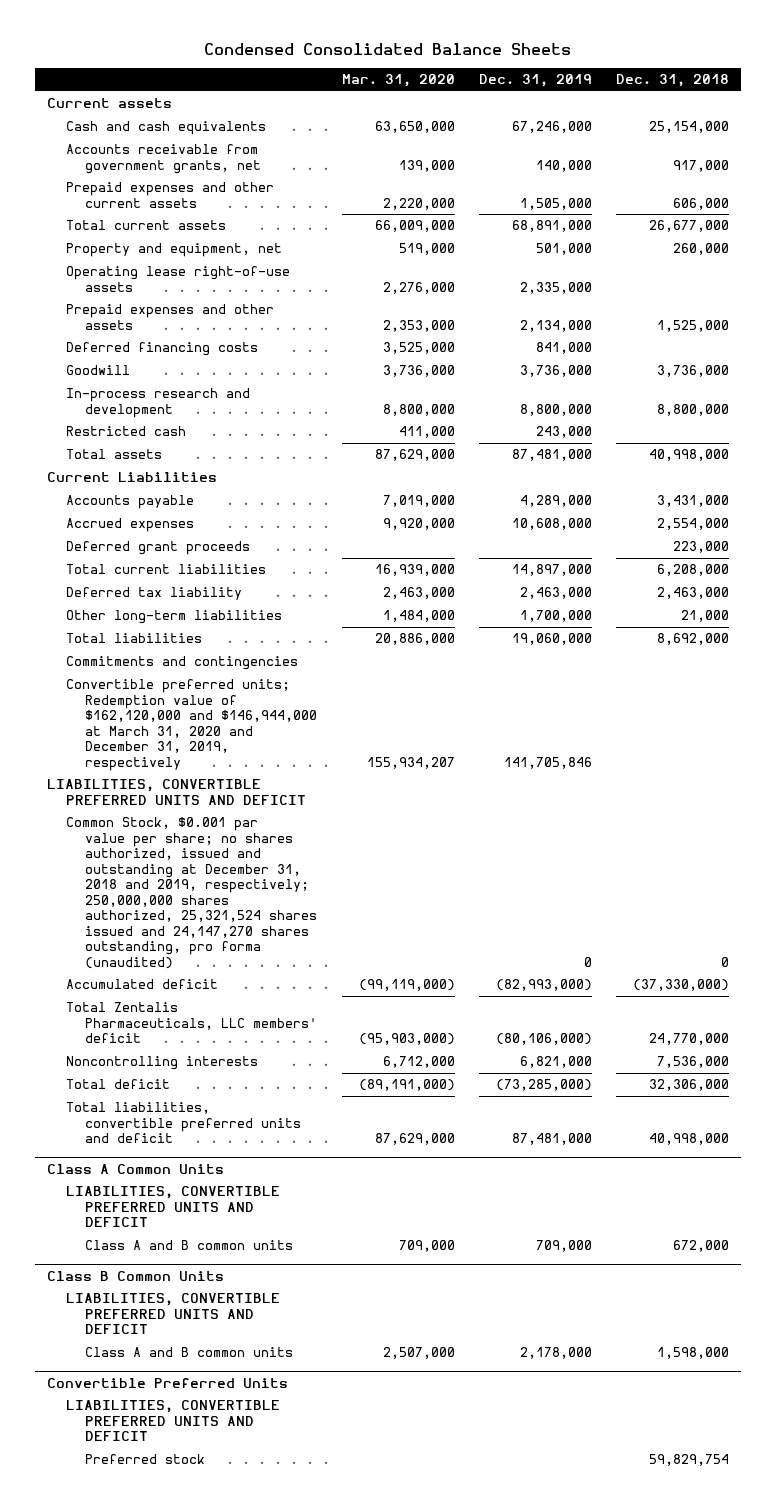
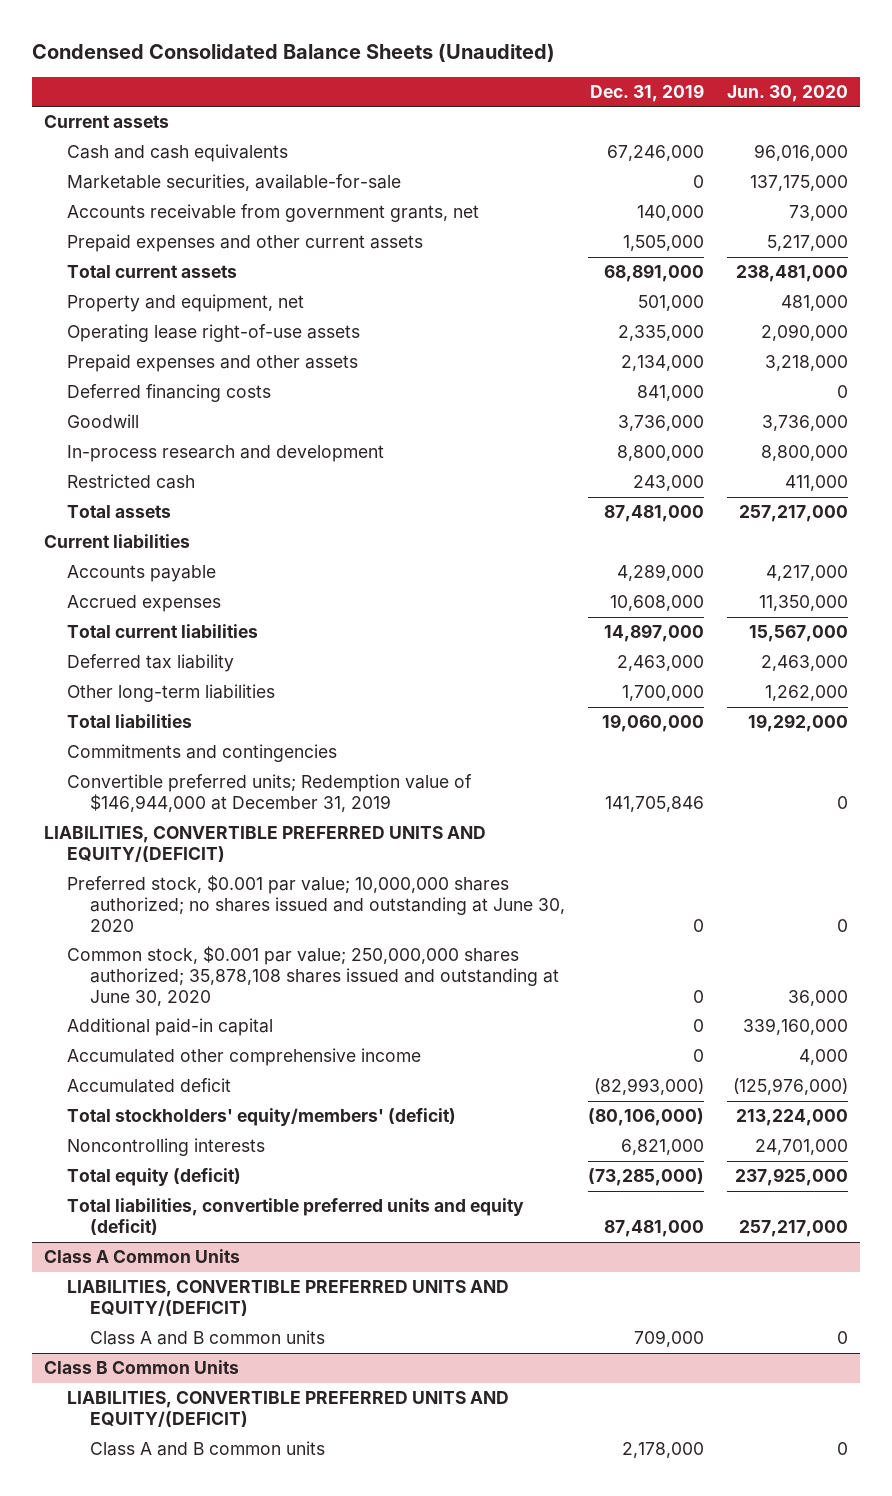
- Condensed Consolidated Balance Sheets
+ Condensed Consolidated Balance Sheets (Unaudited)
- | Mar. 31, 2020 | Dec. 31, 2019 | Dec. 31, 2018
+ | Dec. 31, 2019 | Jun. 30, 2020
+ Marketable securities, available-for-sale | 0 | 137,175,000
- Current Liabilities
+ Current liabilities
- Deferred grant proceeds | | | 223,000
- Convertible preferred units; Redemption value of $162,120,000 and $146,944,000 at March 31, 2020 and December 31, 2019, respectively | 155,934,207 | 141,705,846 |
- LIABILITIES, CONVERTIBLE PREFERRED UNITS AND DEFICIT
- Common Stock, $0.001 par value per share; no shares authorized, issued and outstanding at December 31, 2018 and 2019, respectively; 250,000,000 shares authorized, 25,321,524 shares issued and 24,147,270 shares outstanding, pro forma (unaudited) | | 0 | 0
+ Convertible preferred units; Redemption value of $146,944,000 at December 31, 2019 | 141,705,846 | 0
+ LIABILITIES, CONVERTIBLE PREFERRED UNITS AND EQUITY/(DEFICIT)
+ Preferred stock, $0.001 par value; 10,000,000 shares authorized; no shares issued and outstanding at June 30, 2020 | 0 | 0
+ Common stock, $0.001 par value; 250,000,000 shares authorized; 35,878,108 shares issued and outstanding at June 30, 2020 | 0 | 36,000
+ Additional paid-in capital | 0 | 339,160,000
+ Accumulated other comprehensive income | 0 | 4,000
- Total Zentalis Pharmaceuticals, LLC members' deficit | (95,903,000) | (80,106,000) | 24,770,000
+ Total stockholders' equity/members' (deficit) | (80,106,000) | 213,224,000
- Total deficit | (89,191,000) | (73,285,000) | 32,306,000
- Total liabilities, convertible preferred units and deficit | 87,629,000 | 87,481,000 | 40,998,000
+ Total equity (deficit) | (73,285,000) | 237,925,000
+ Total liabilities, convertible preferred units and equity (deficit) | 87,481,000 | 257,217,000
@ Class A Common Units
- LIABILITIES, CONVERTIBLE PREFERRED UNITS AND DEFICIT
+ LIABILITIES, CONVERTIBLE PREFERRED UNITS AND EQUITY/(DEFICIT)
@ Class B Common Units
- LIABILITIES, CONVERTIBLE PREFERRED UNITS AND DEFICIT
+ LIABILITIES, CONVERTIBLE PREFERRED UNITS AND EQUITY/(DEFICIT)
- Convertible Preferred Units
- LIABILITIES, CONVERTIBLE PREFERRED UNITS AND DEFICIT
- Preferred stock | | | 59,829,754

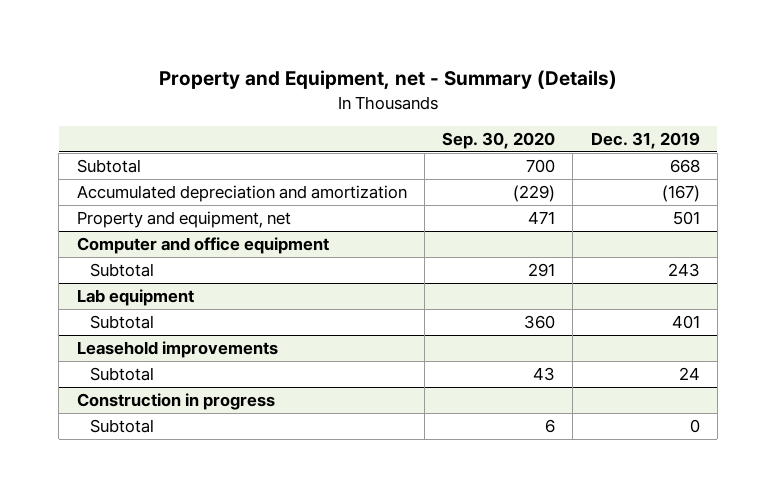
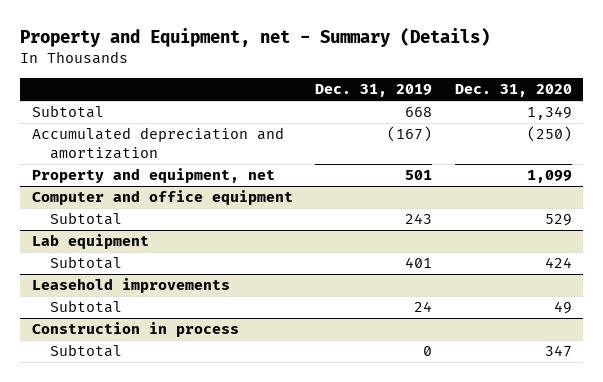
- | Sep. 30, 2020 | Dec. 31, 2019
+ | Dec. 31, 2019 | Dec. 31, 2020
- Construction in progress
+ Construction in process

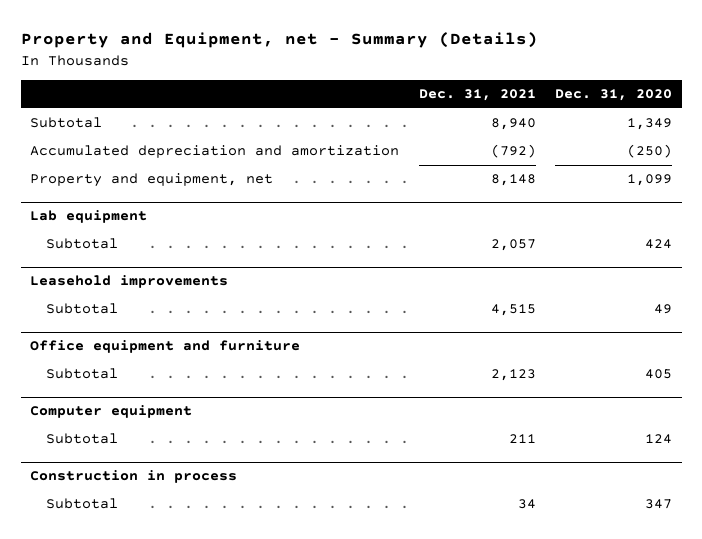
- | Dec. 31, 2019 | Dec. 31, 2020
+ | Dec. 31, 2021 | Dec. 31, 2020
- Computer and office equipment
- Subtotal | 243 | 529
+ Office equipment and furniture
+ Subtotal | 2,123 | 405
+ Computer equipment
+ Subtotal | 211 | 124

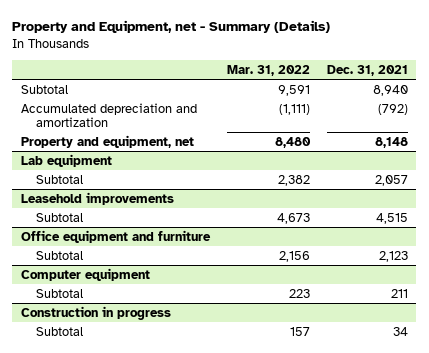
- | Dec. 31, 2021 | Dec. 31, 2020
+ | Mar. 31, 2022 | Dec. 31, 2021
- Construction in process
+ Construction in progress

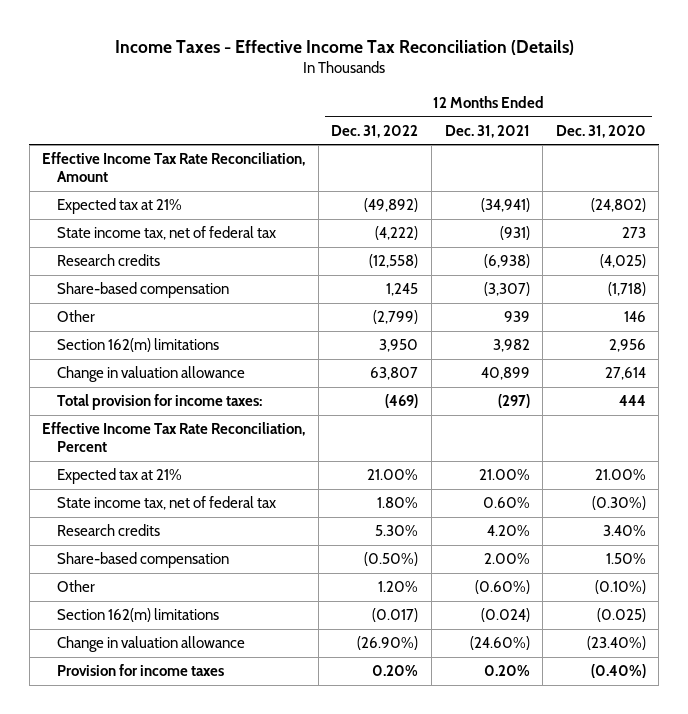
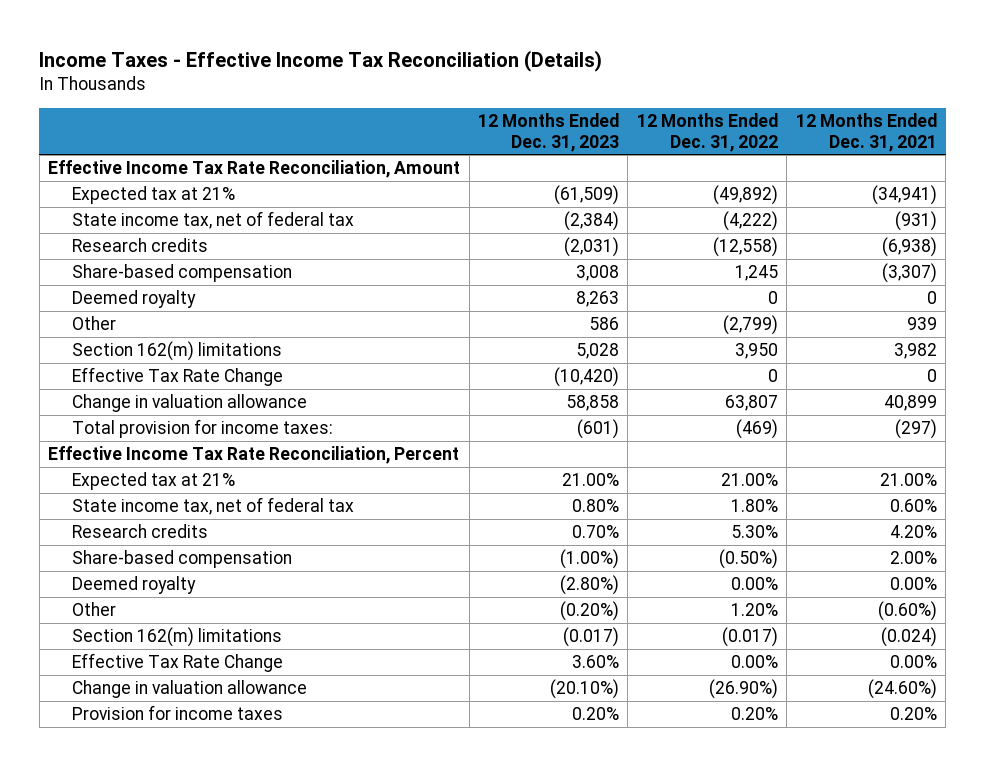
- | 12 Months Ended Dec. 31, 2022 | 12 Months Ended Dec. 31, 2021 | 12 Months Ended Dec. 31, 2020
+ | 12 Months Ended Dec. 31, 2023 | 12 Months Ended Dec. 31, 2022 | 12 Months Ended Dec. 31, 2021
+ Deemed royalty | 8,263 | 0 | 0
+ Effective Tax Rate Change | (10,420) | 0 | 0
+ Deemed royalty | (2.80%) | 0.00% | 0.00%
+ Effective Tax Rate Change | 3.60% | 0.00% | 0.00%

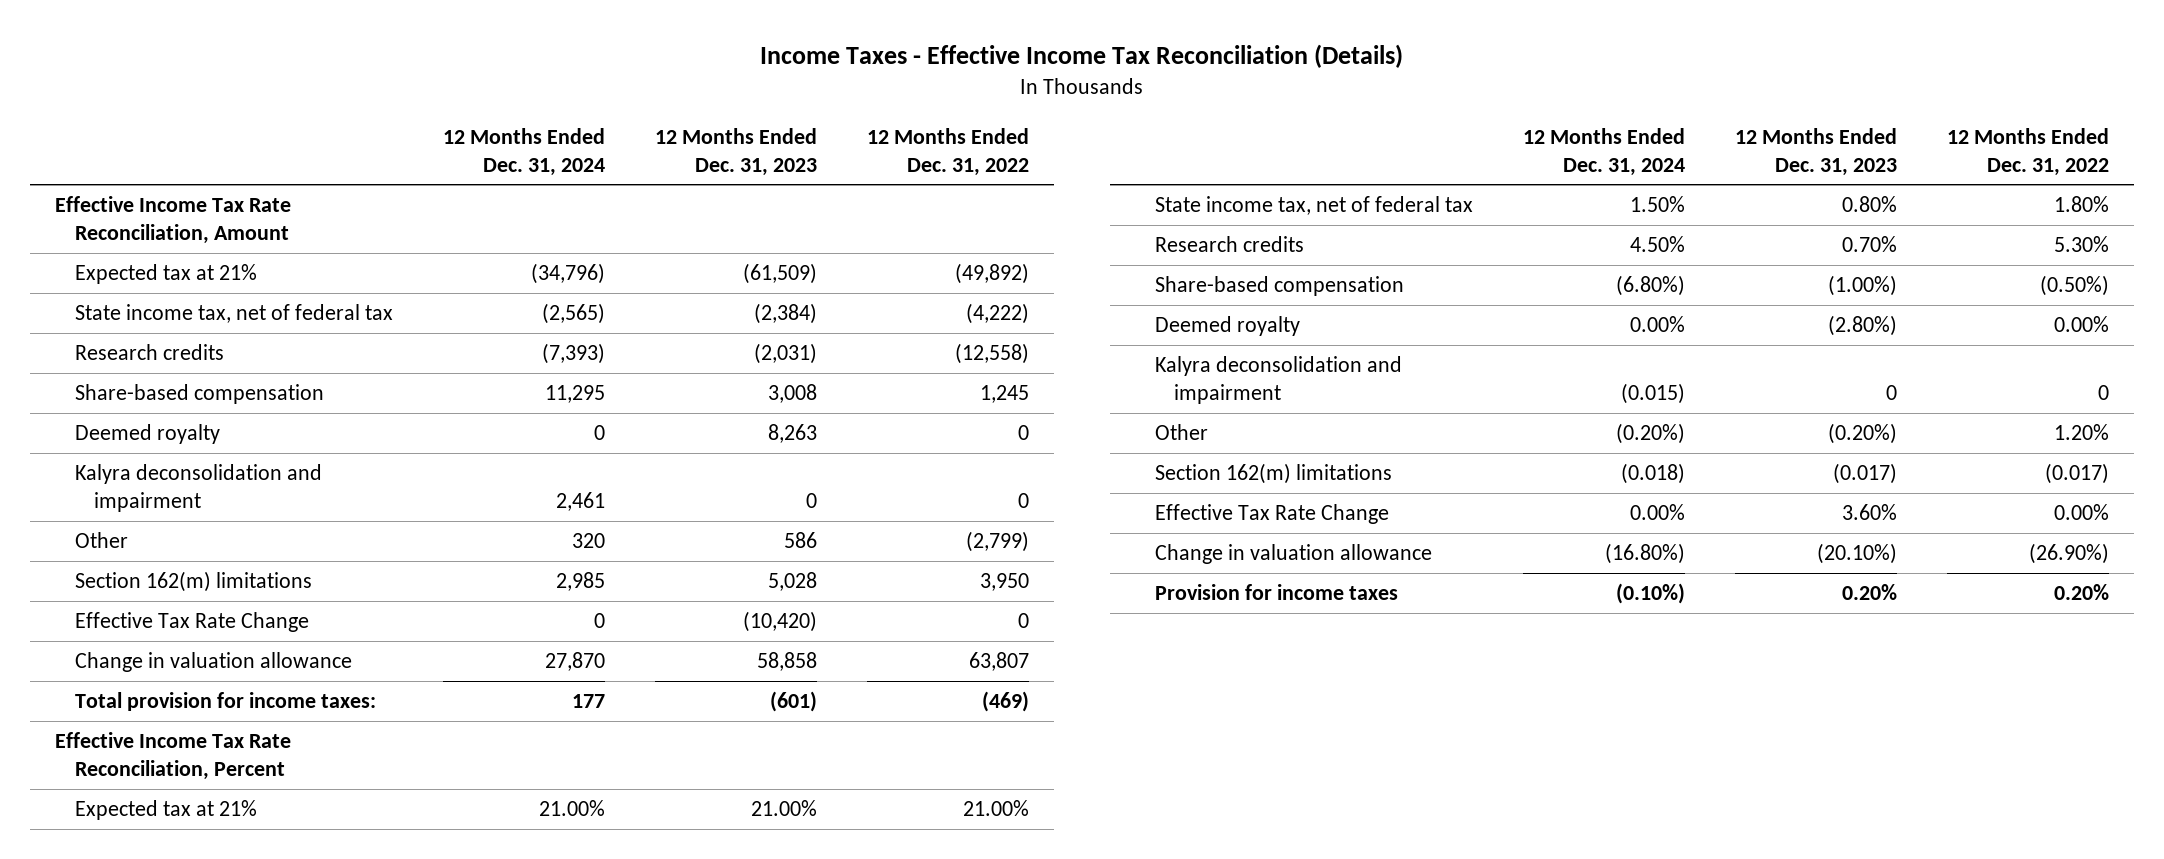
- | 12 Months Ended Dec. 31, 2023 | 12 Months Ended Dec. 31, 2022 | 12 Months Ended Dec. 31, 2021
+ | 12 Months Ended Dec. 31, 2024 | 12 Months Ended Dec. 31, 2023 | 12 Months Ended Dec. 31, 2022
+ Kalyra deconsolidation and impairment | 2,461 | 0 | 0
+ Kalyra deconsolidation and impairment | (0.015) | 0 | 0

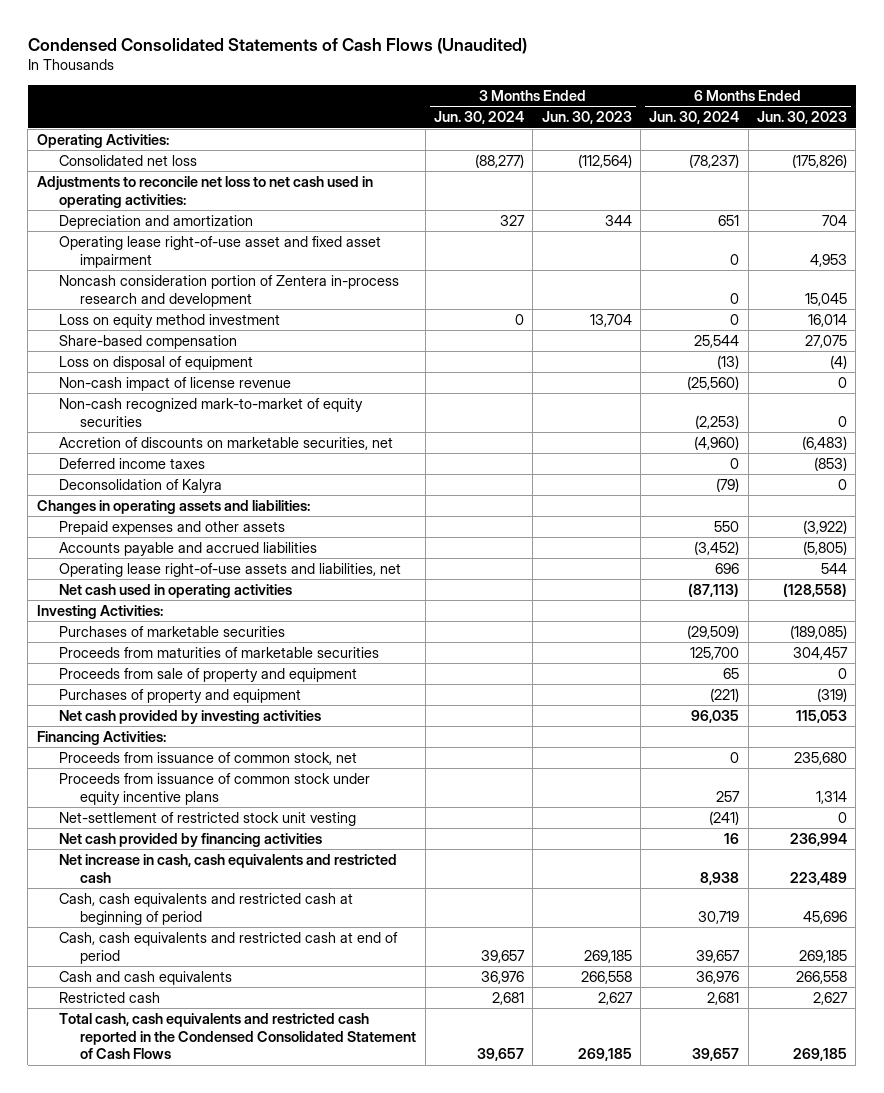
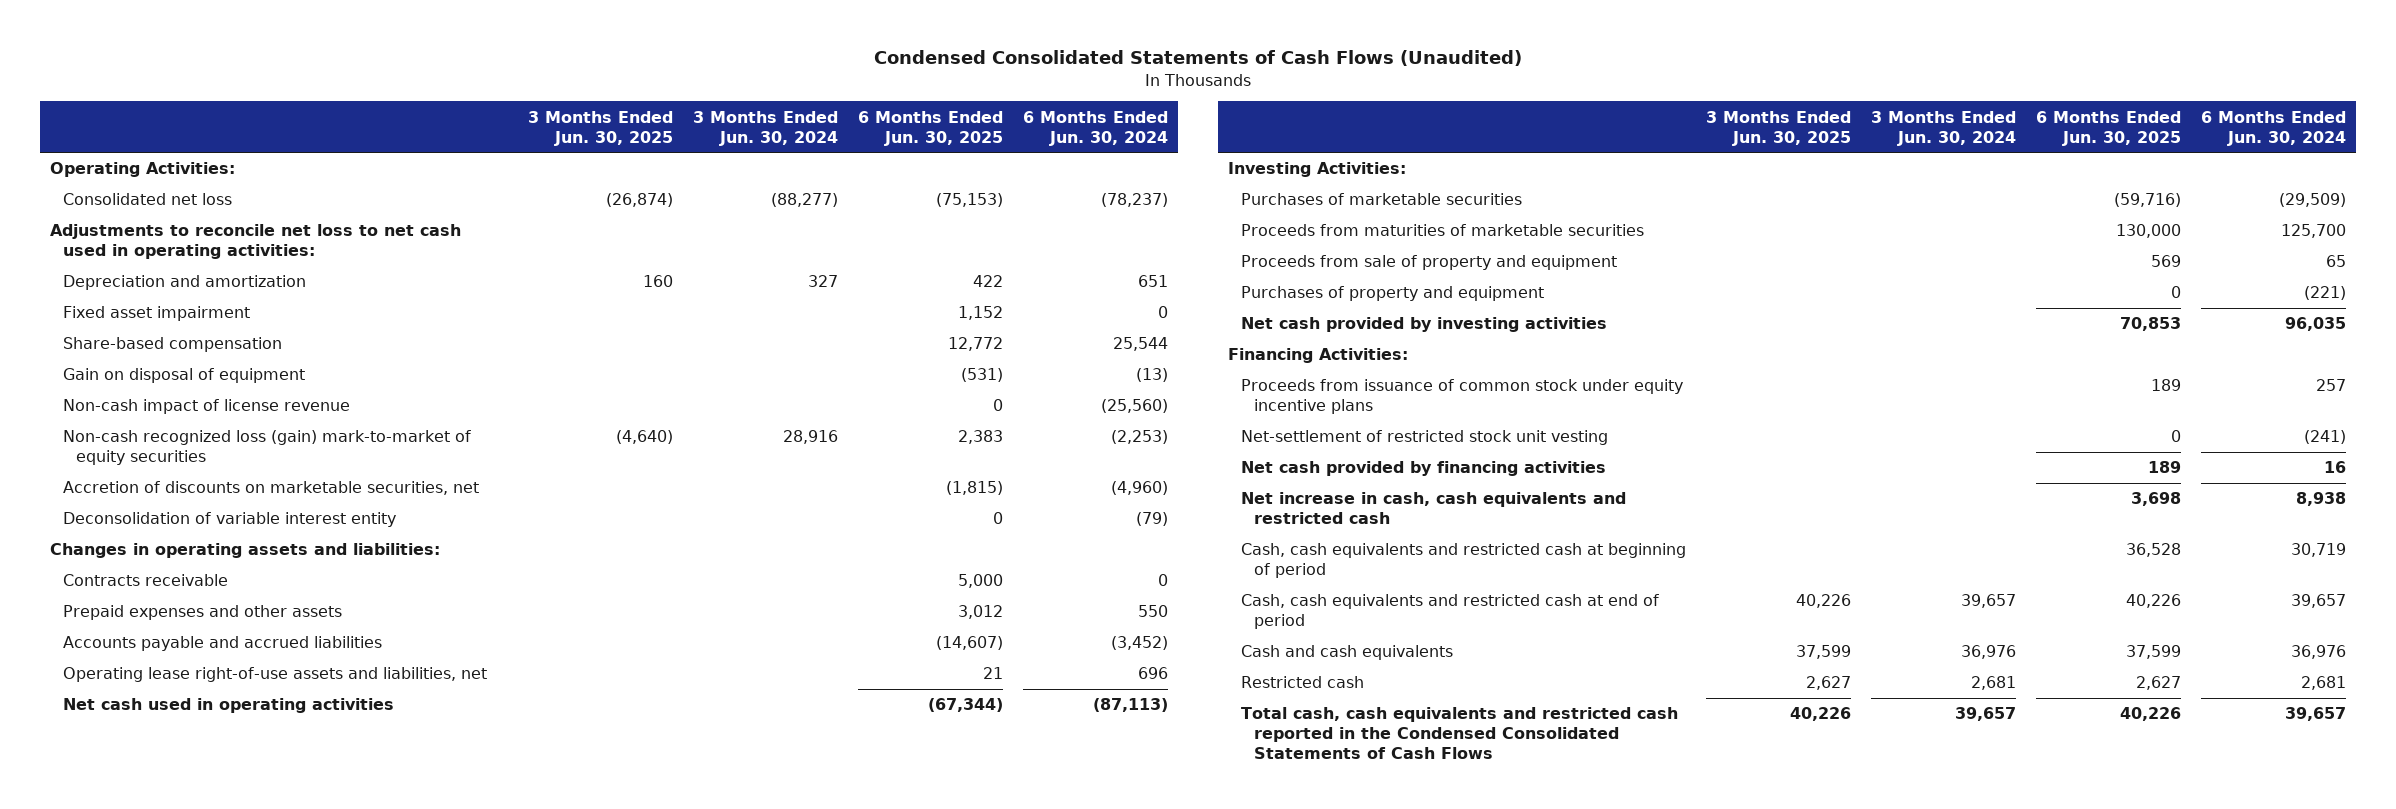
- | 3 Months Ended Jun. 30, 2024 | 3 Months Ended Jun. 30, 2023 | 6 Months Ended Jun. 30, 2024 | 6 Months Ended Jun. 30, 2023
+ | 3 Months Ended Jun. 30, 2025 | 3 Months Ended Jun. 30, 2024 | 6 Months Ended Jun. 30, 2025 | 6 Months Ended Jun. 30, 2024
- Operating lease right-of-use asset and fixed asset impairment | | | 0 | 4,953
- Noncash consideration portion of Zentera in-process research and development | | | 0 | 15,045
- Loss on equity method investment | 0 | 13,704 | 0 | 16,014
+ Fixed asset impairment | | | 1,152 | 0
- Loss on disposal of equipment | | | (13) | (4)
+ Gain on disposal of equipment | | | (531) | (13)
- Non-cash recognized mark-to-market of equity securities | | | (2,253) | 0
+ Non-cash recognized loss (gain) mark-to-market of equity securities | (4,640) | 28,916 | 2,383 | (2,253)
- Deferred income taxes | | | 0 | (853)
- Deconsolidation of Kalyra | | | (79) | 0
+ Deconsolidation of variable interest entity | | | 0 | (79)
+ Contracts receivable | | | 5,000 | 0
- Proceeds from issuance of common stock, net | | | 0 | 235,680
- Total cash, cash equivalents and restricted cash reported in the Condensed Consolidated Statement of Cash Flows | 39,657 | 269,185 | 39,657 | 269,185
+ Total cash, cash equivalents and restricted cash reported in the Condensed Consolidated Statements of Cash Flows | 40,226 | 39,657 | 40,226 | 39,657

